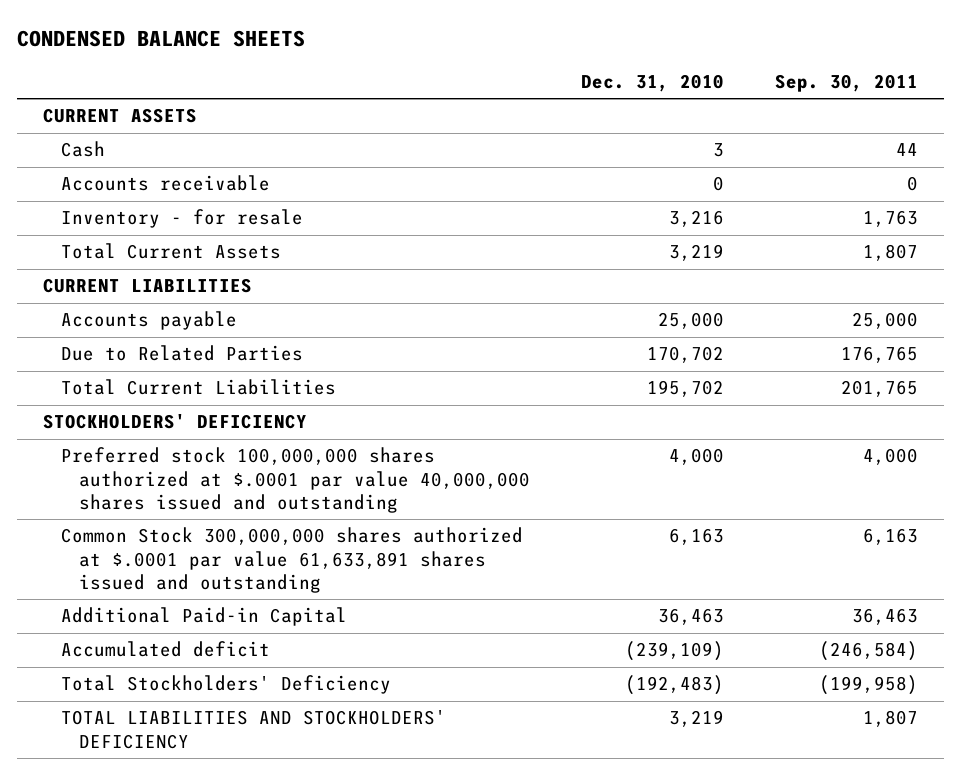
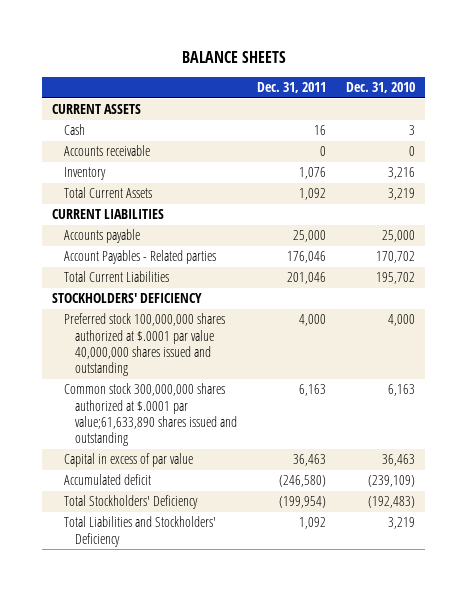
- CONDENSED BALANCE SHEETS
+ BALANCE SHEETS
- | Dec. 31, 2010 | Sep. 30, 2011
+ | Dec. 31, 2011 | Dec. 31, 2010
- Inventory - for resale | 3,216 | 1,763
+ Inventory | 1,076 | 3,216
- Due to Related Parties | 170,702 | 176,765
+ Account Payables - Related parties | 176,046 | 170,702
- Common Stock 300,000,000 shares authorized at $.0001 par value 61,633,891 shares issued and outstanding | 6,163 | 6,163
- Additional Paid-in Capital | 36,463 | 36,463
+ Common stock 300,000,000 shares authorized at $.0001 par value;61,633,890 shares issued and outstanding | 6,163 | 6,163
+ Capital in excess of par value | 36,463 | 36,463
- TOTAL LIABILITIES AND STOCKHOLDERS' DEFICIENCY | 3,219 | 1,807
+ Total Liabilities and Stockholders' Deficiency | 1,092 | 3,219

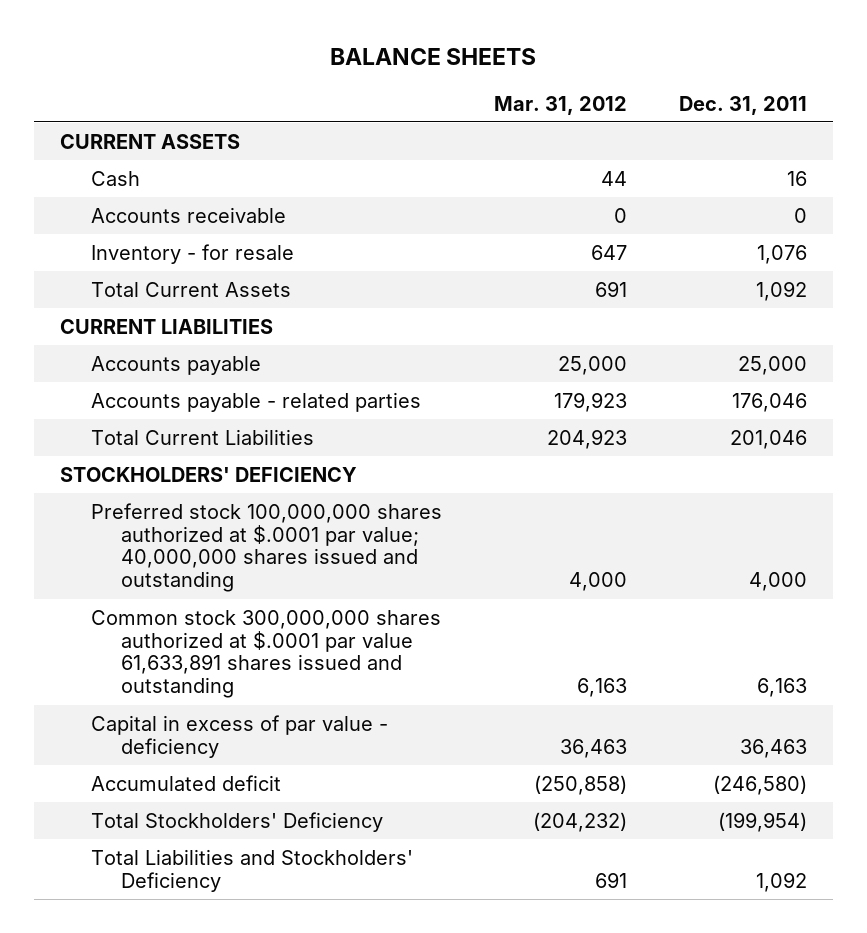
- | Dec. 31, 2011 | Dec. 31, 2010
+ | Mar. 31, 2012 | Dec. 31, 2011
- Inventory | 1,076 | 3,216
+ Inventory - for resale | 647 | 1,076
- Account Payables - Related parties | 176,046 | 170,702
+ Accounts payable - related parties | 179,923 | 176,046
- Preferred stock 100,000,000 shares authorized at $.0001 par value 40,000,000 shares issued and outstanding | 4,000 | 4,000
- Common stock 300,000,000 shares authorized at $.0001 par value;61,633,890 shares issued and outstanding | 6,163 | 6,163
- Capital in excess of par value | 36,463 | 36,463
+ Preferred stock 100,000,000 shares authorized at $.0001 par value; 40,000,000 shares issued and outstanding | 4,000 | 4,000
+ Common stock 300,000,000 shares authorized at $.0001 par value 61,633,891 shares issued and outstanding | 6,163 | 6,163
+ Capital in excess of par value - deficiency | 36,463 | 36,463

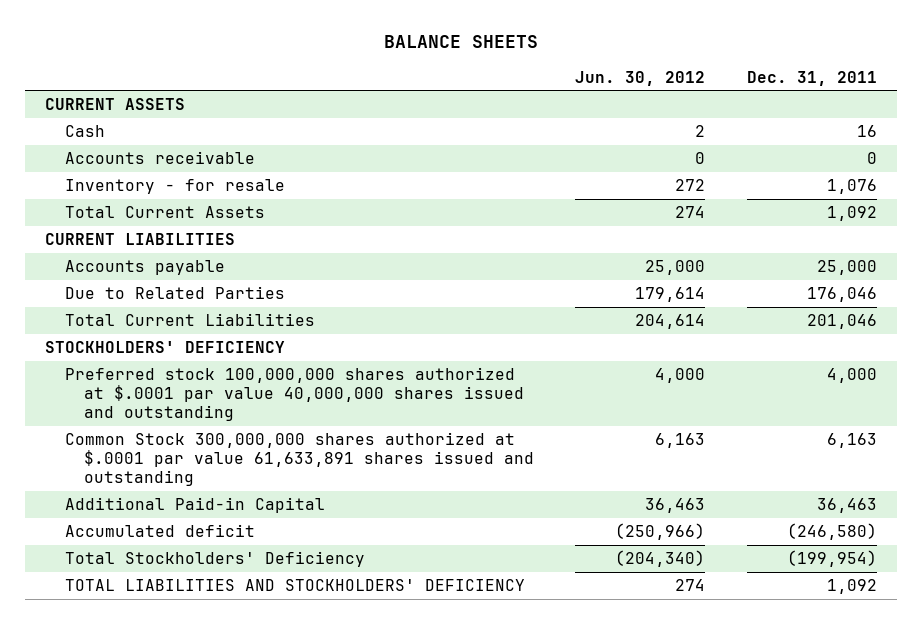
- | Mar. 31, 2012 | Dec. 31, 2011
+ | Jun. 30, 2012 | Dec. 31, 2011
- Accounts payable - related parties | 179,923 | 176,046
+ Due to Related Parties | 179,614 | 176,046
- Preferred stock 100,000,000 shares authorized at $.0001 par value; 40,000,000 shares issued and outstanding | 4,000 | 4,000
- Common stock 300,000,000 shares authorized at $.0001 par value 61,633,891 shares issued and outstanding | 6,163 | 6,163
- Capital in excess of par value - deficiency | 36,463 | 36,463
+ Preferred stock 100,000,000 shares authorized at $.0001 par value 40,000,000 shares issued and outstanding | 4,000 | 4,000
+ Common Stock 300,000,000 shares authorized at $.0001 par value 61,633,891 shares issued and outstanding | 6,163 | 6,163
+ Additional Paid-in Capital | 36,463 | 36,463
- Total Liabilities and Stockholders' Deficiency | 691 | 1,092
+ TOTAL LIABILITIES AND STOCKHOLDERS' DEFICIENCY | 274 | 1,092

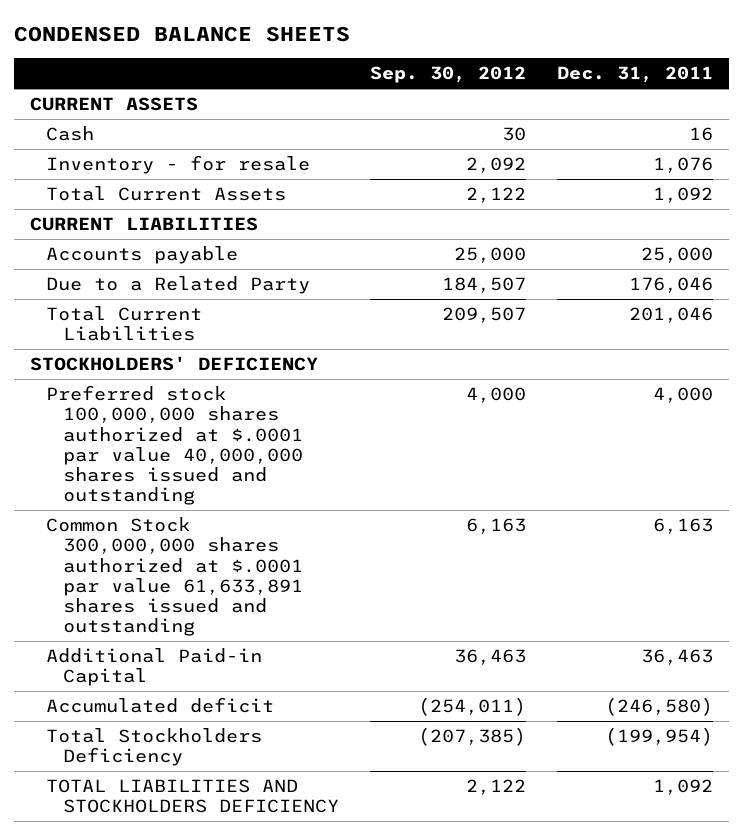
- BALANCE SHEETS
+ CONDENSED BALANCE SHEETS
- | Jun. 30, 2012 | Dec. 31, 2011
+ | Sep. 30, 2012 | Dec. 31, 2011
- Accounts receivable | 0 | 0
- Due to Related Parties | 179,614 | 176,046
+ Due to a Related Party | 184,507 | 176,046
- Total Stockholders' Deficiency | (204,340) | (199,954)
- TOTAL LIABILITIES AND STOCKHOLDERS' DEFICIENCY | 274 | 1,092
+ Total Stockholders Deficiency | (207,385) | (199,954)
+ TOTAL LIABILITIES AND STOCKHOLDERS DEFICIENCY | 2,122 | 1,092

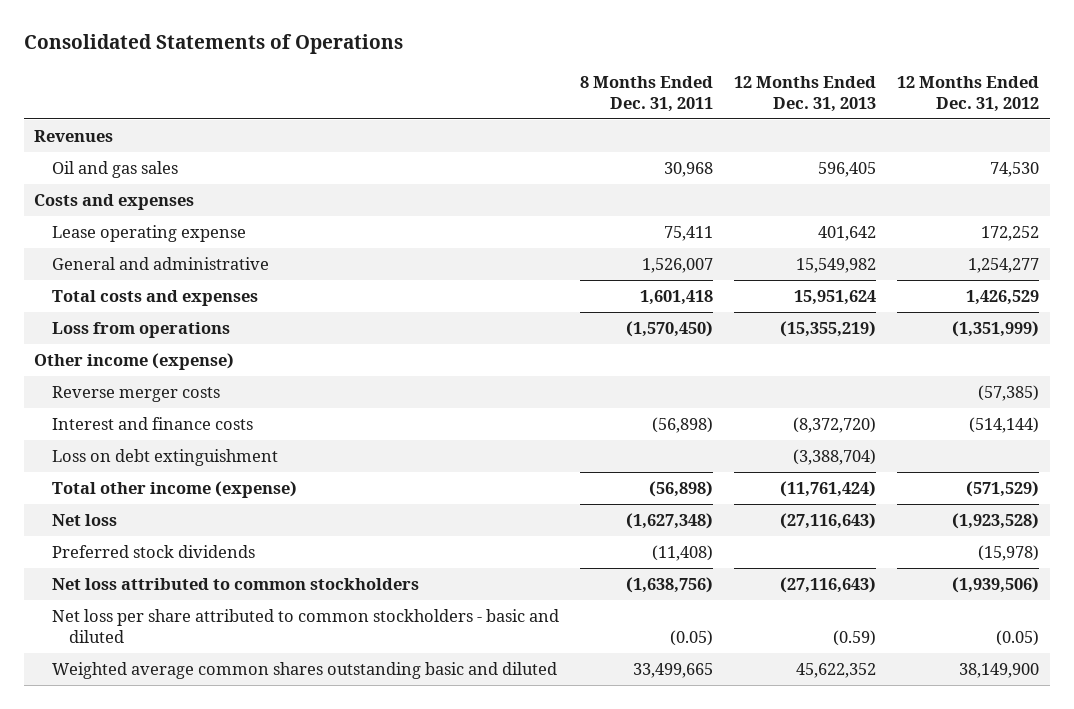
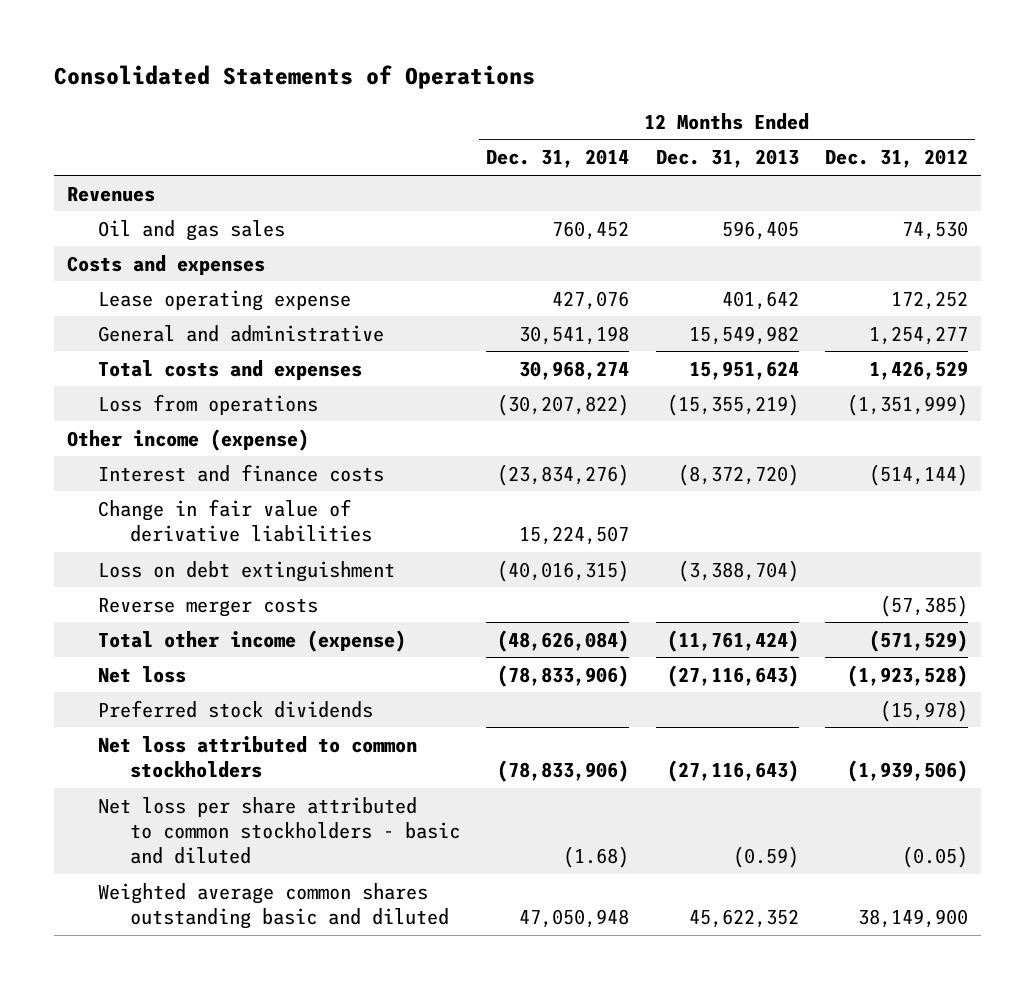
- | 8 Months Ended Dec. 31, 2011 | 12 Months Ended Dec. 31, 2013 | 12 Months Ended Dec. 31, 2012
+ | 12 Months Ended Dec. 31, 2014 | 12 Months Ended Dec. 31, 2013 | 12 Months Ended Dec. 31, 2012
+ Change in fair value of derivative liabilities | 15,224,507 | |
moved down: Reverse merger costs | | | (57,385)

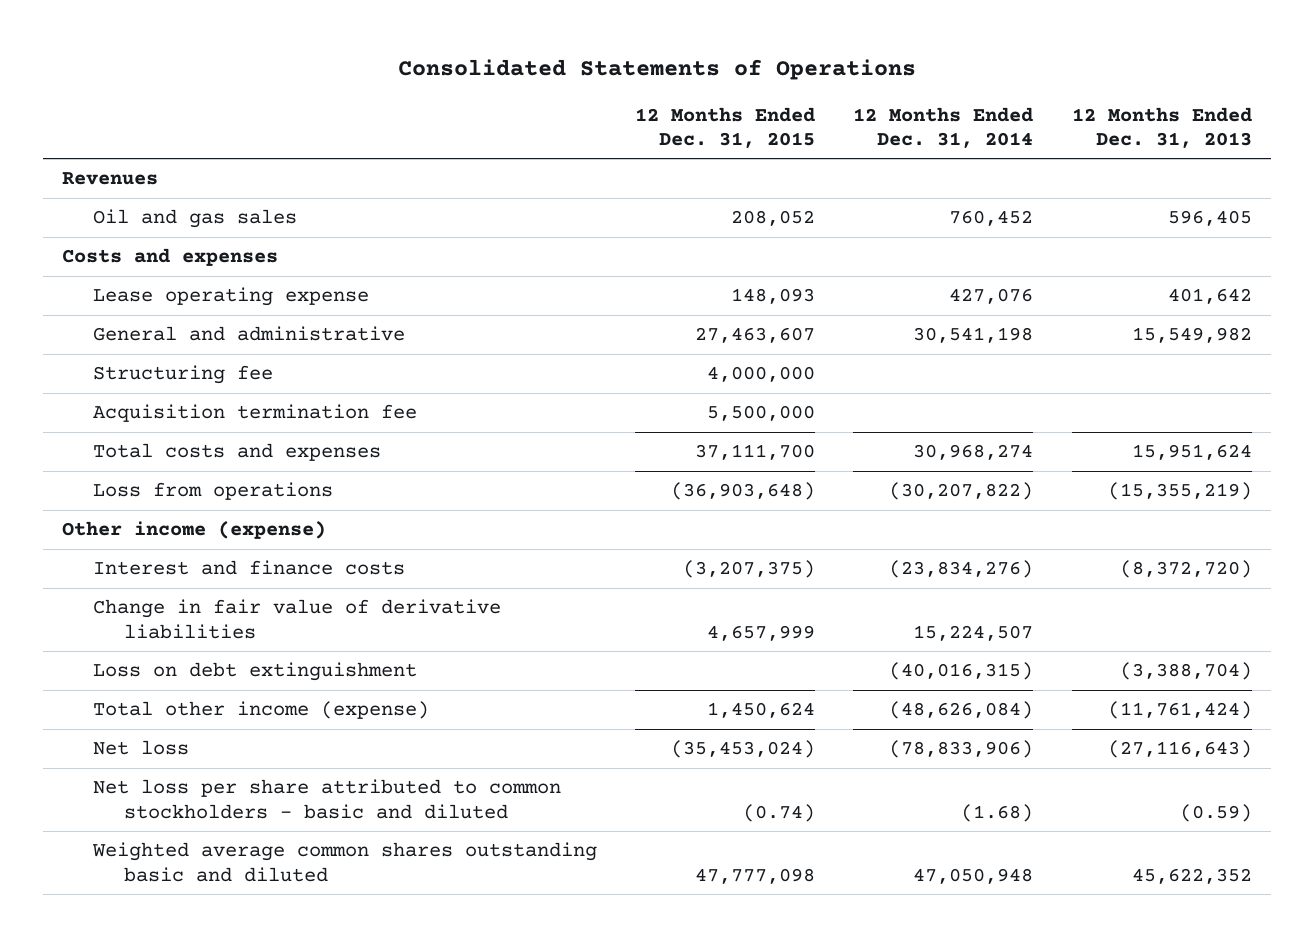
- | 12 Months Ended Dec. 31, 2014 | 12 Months Ended Dec. 31, 2013 | 12 Months Ended Dec. 31, 2012
+ | 12 Months Ended Dec. 31, 2015 | 12 Months Ended Dec. 31, 2014 | 12 Months Ended Dec. 31, 2013
+ Structuring fee | 4,000,000 | |
+ Acquisition termination fee | 5,500,000 | |
- Reverse merger costs | | | (57,385)
- Preferred stock dividends | | | (15,978)
- Net loss attributed to common stockholders | (78,833,906) | (27,116,643) | (1,939,506)

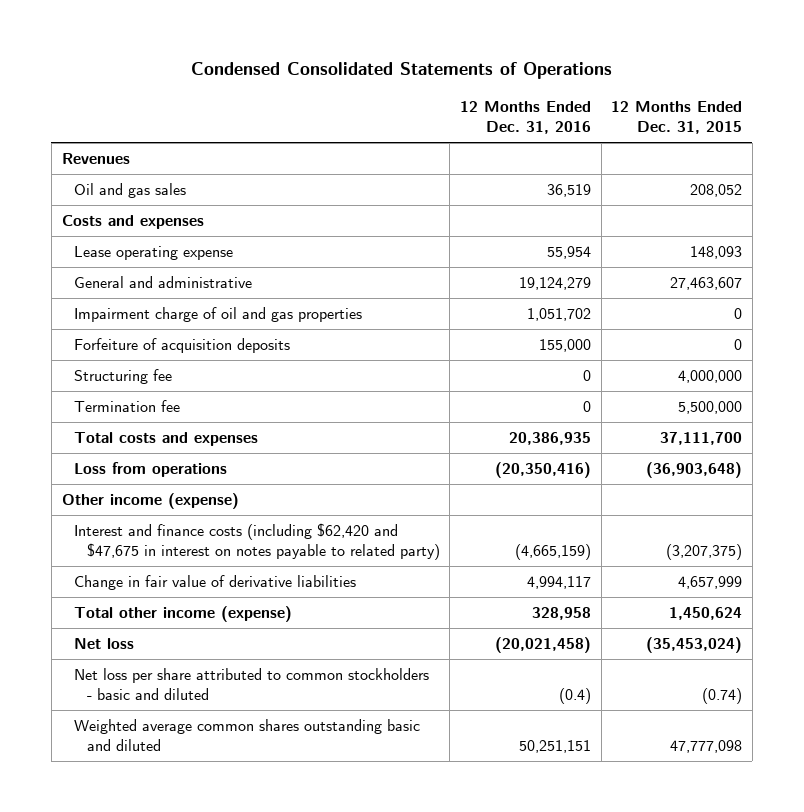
- Consolidated Statements of Operations
+ Condensed Consolidated Statements of Operations
- | 12 Months Ended Dec. 31, 2015 | 12 Months Ended Dec. 31, 2014 | 12 Months Ended Dec. 31, 2013
+ | 12 Months Ended Dec. 31, 2016 | 12 Months Ended Dec. 31, 2015
+ Impairment charge of oil and gas properties | 1,051,702 | 0
+ Forfeiture of acquisition deposits | 155,000 | 0
- Acquisition termination fee | 5,500,000 | |
+ Termination fee | 0 | 5,500,000
- Interest and finance costs | (3,207,375) | (23,834,276) | (8,372,720)
+ Interest and finance costs (including $62,420 and $47,675 in interest on notes payable to related party) | (4,665,159) | (3,207,375)
- Loss on debt extinguishment | | (40,016,315) | (3,388,704)

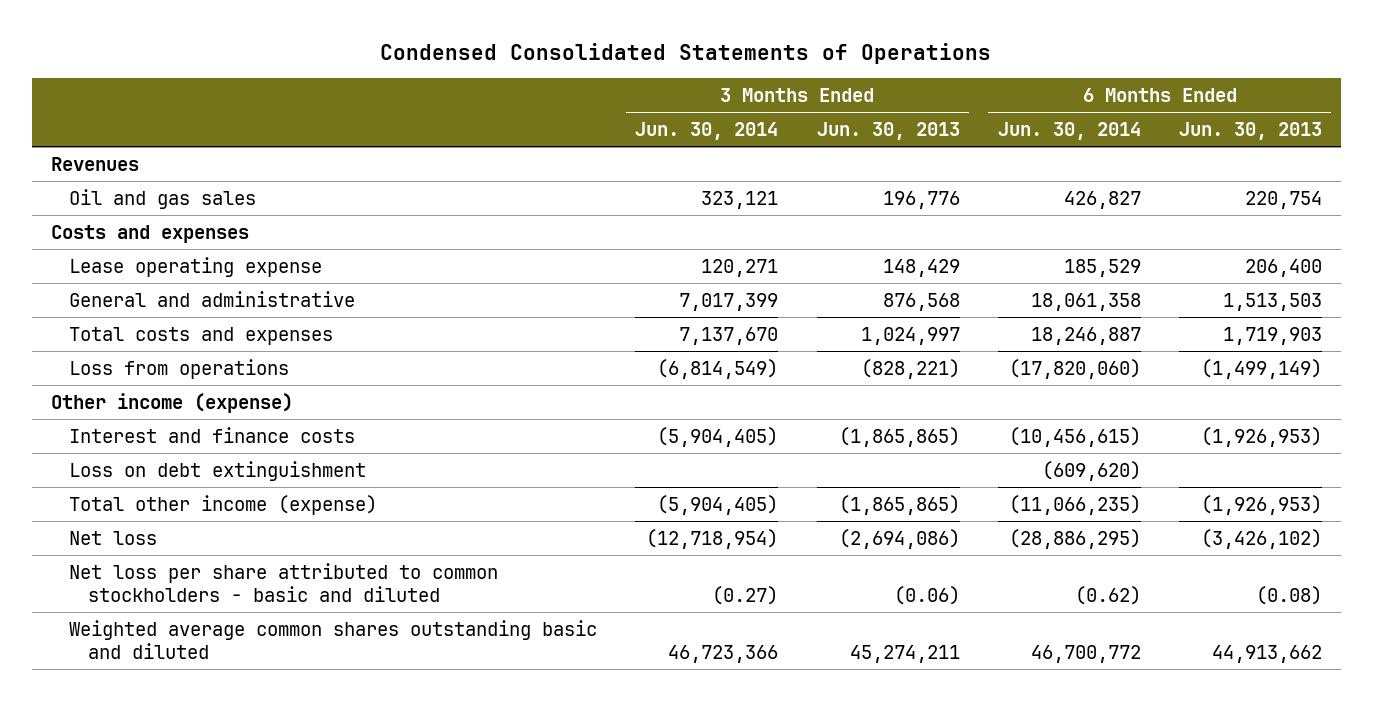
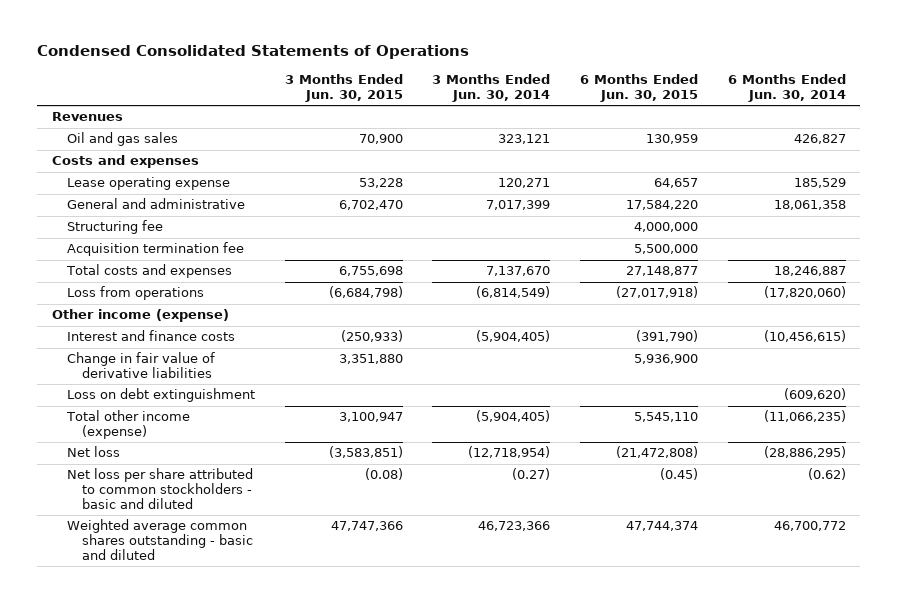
- | 3 Months Ended Jun. 30, 2014 | 3 Months Ended Jun. 30, 2013 | 6 Months Ended Jun. 30, 2014 | 6 Months Ended Jun. 30, 2013
+ | 3 Months Ended Jun. 30, 2015 | 3 Months Ended Jun. 30, 2014 | 6 Months Ended Jun. 30, 2015 | 6 Months Ended Jun. 30, 2014
+ Structuring fee | | | 4,000,000 |
+ Acquisition termination fee | | | 5,500,000 |
+ Change in fair value of derivative liabilities | 3,351,880 | | 5,936,900 |
- Weighted average common shares outstanding basic and diluted | 46,723,366 | 45,274,211 | 46,700,772 | 44,913,662
+ Weighted average common shares outstanding - basic and diluted | 47,747,366 | 46,723,366 | 47,744,374 | 46,700,772

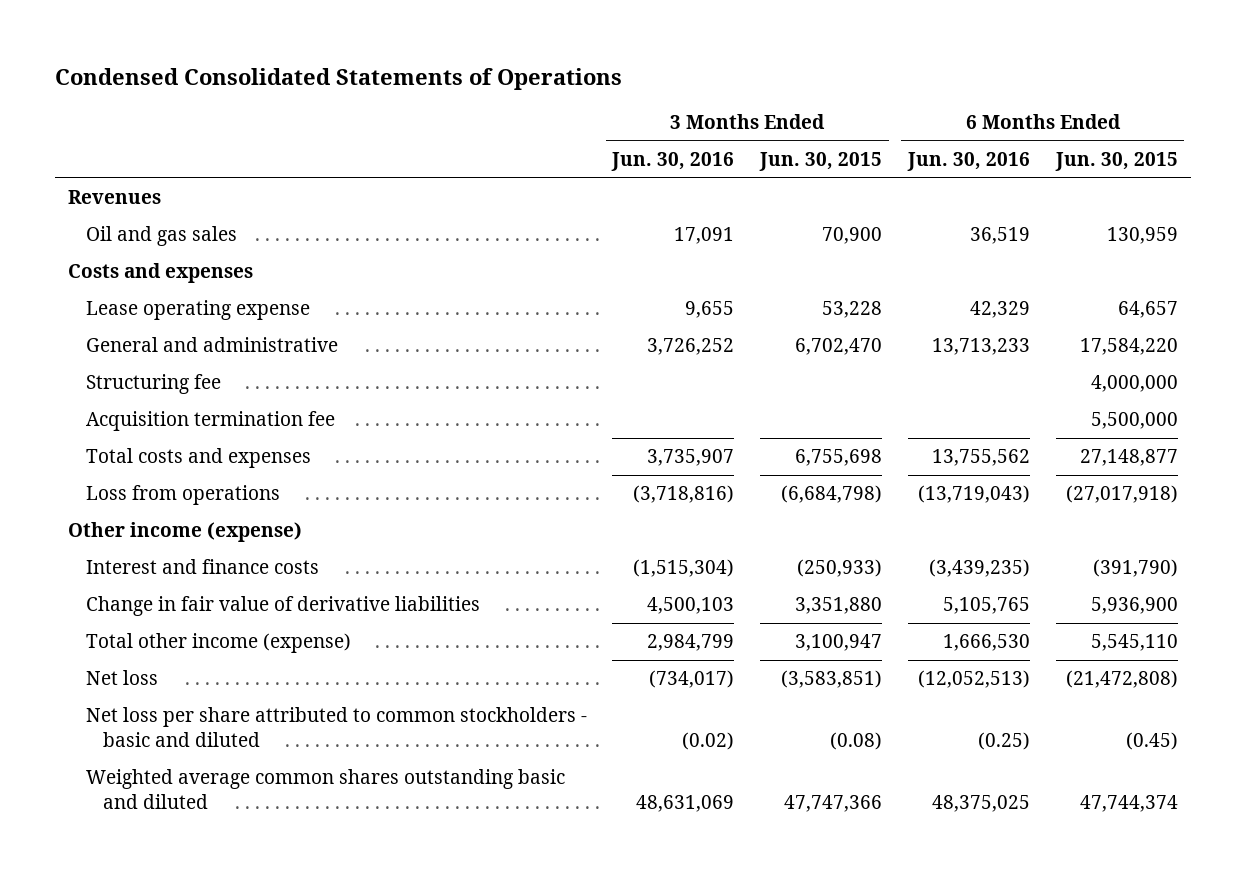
- | 3 Months Ended Jun. 30, 2015 | 3 Months Ended Jun. 30, 2014 | 6 Months Ended Jun. 30, 2015 | 6 Months Ended Jun. 30, 2014
+ | 3 Months Ended Jun. 30, 2016 | 3 Months Ended Jun. 30, 2015 | 6 Months Ended Jun. 30, 2016 | 6 Months Ended Jun. 30, 2015
- Loss on debt extinguishment | | | | (609,620)
- Weighted average common shares outstanding - basic and diluted | 47,747,366 | 46,723,366 | 47,744,374 | 46,700,772
+ Weighted average common shares outstanding basic and diluted | 48,631,069 | 47,747,366 | 48,375,025 | 47,744,374

